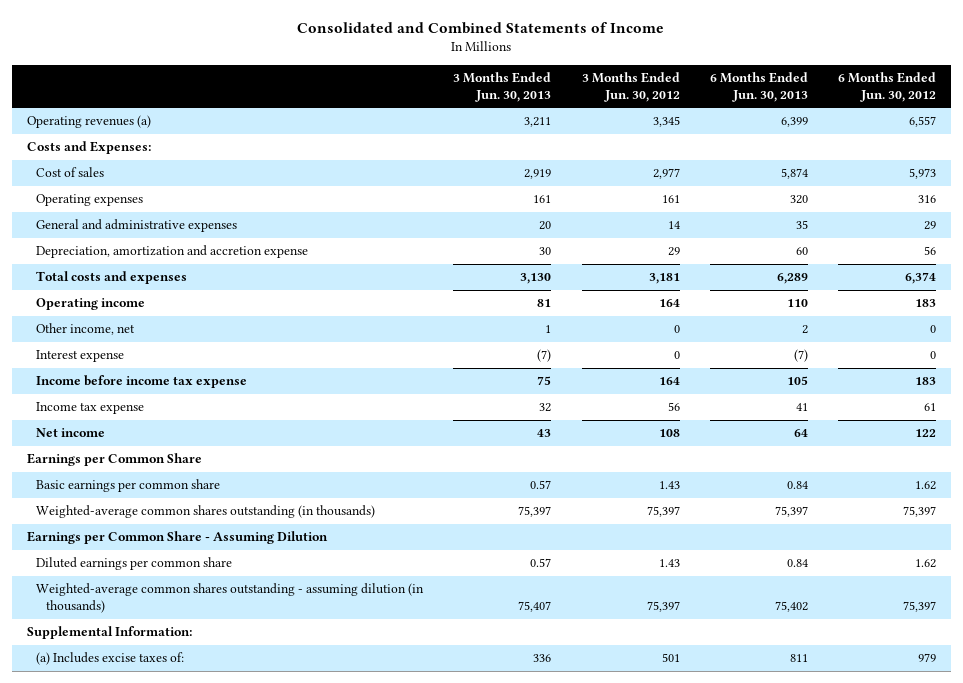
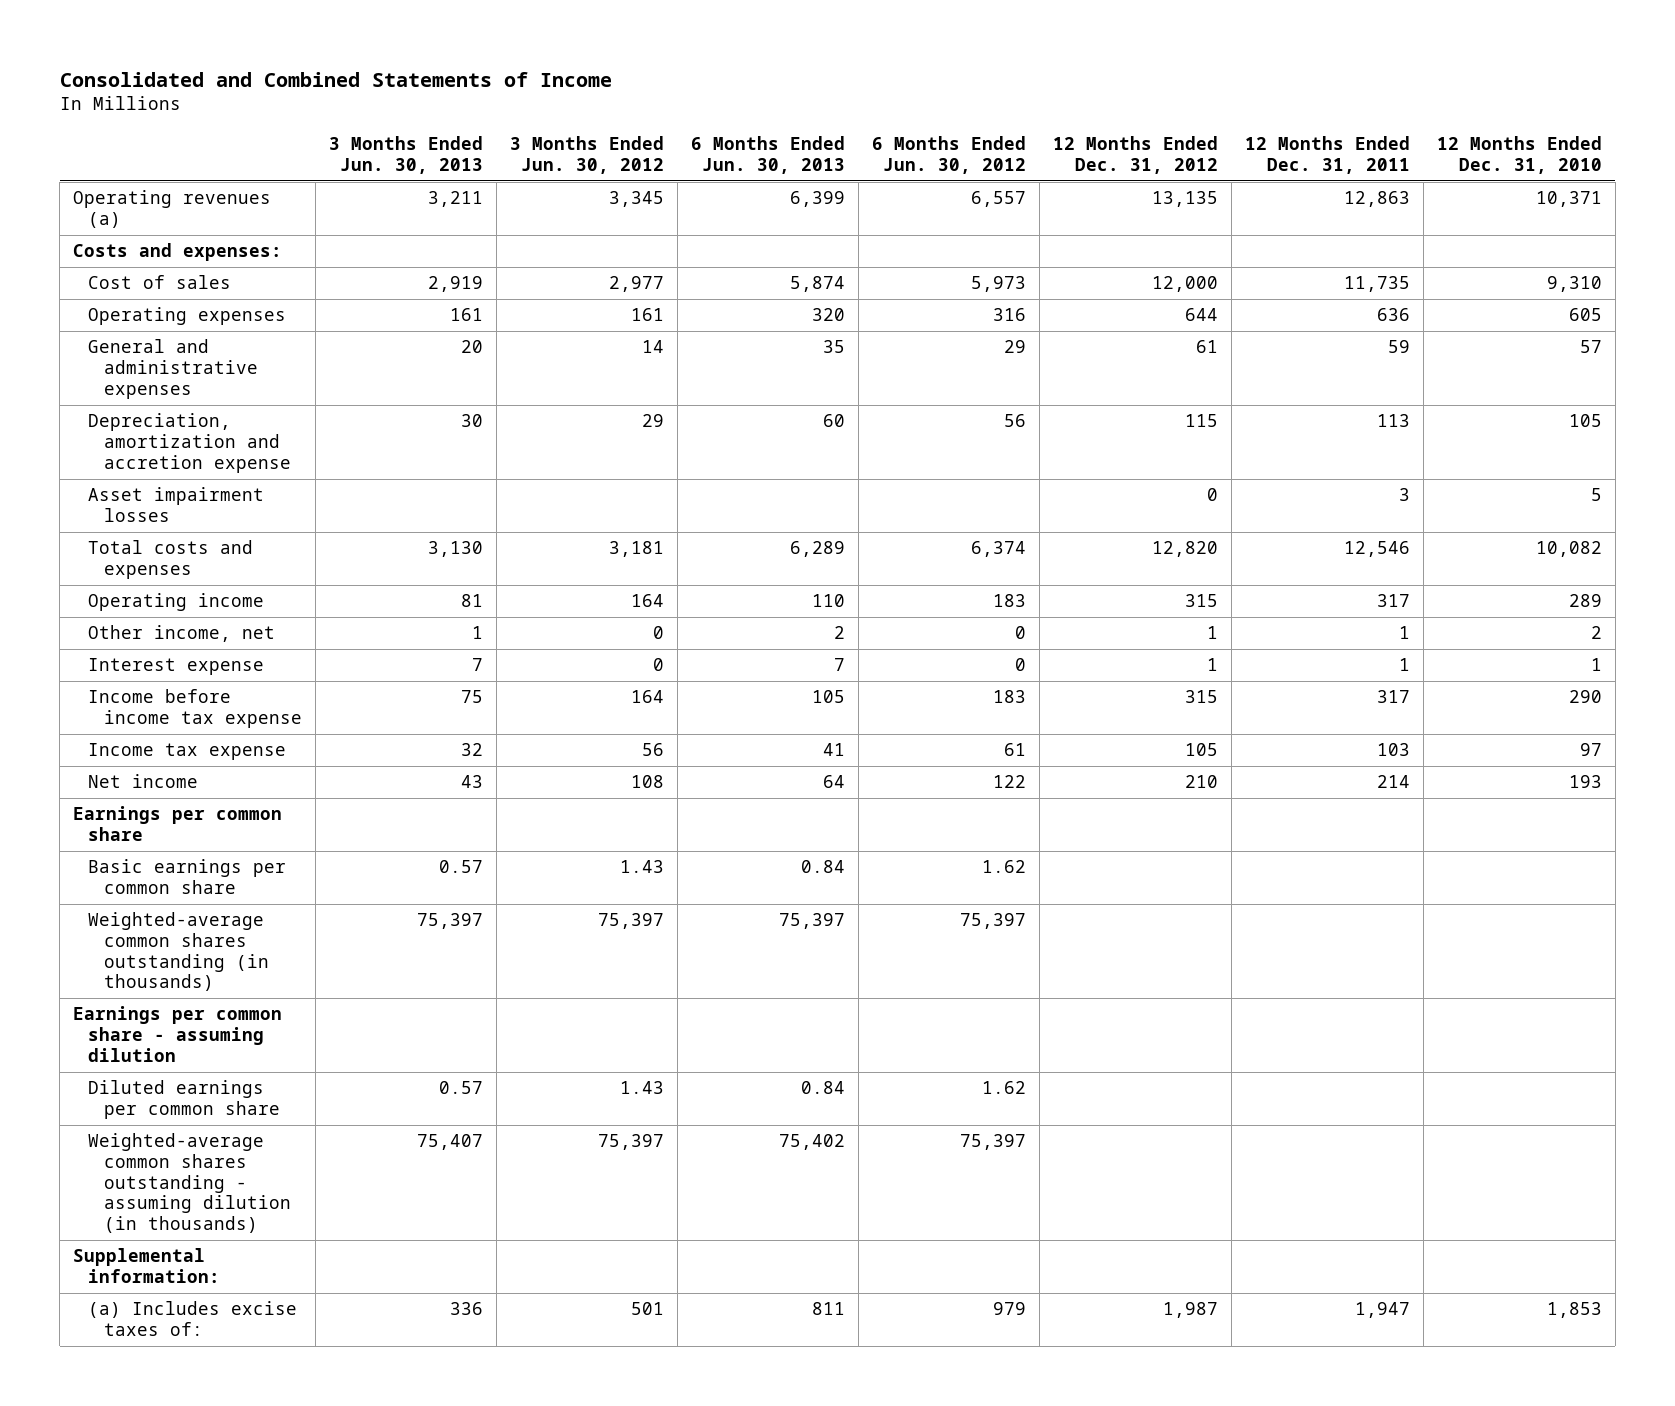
- | 3 Months Ended Jun. 30, 2013 | 3 Months Ended Jun. 30, 2012 | 6 Months Ended Jun. 30, 2013 | 6 Months Ended Jun. 30, 2012
+ | 3 Months Ended Jun. 30, 2013 | 3 Months Ended Jun. 30, 2012 | 6 Months Ended Jun. 30, 2013 | 6 Months Ended Jun. 30, 2012 | 12 Months Ended Dec. 31, 2012 | 12 Months Ended Dec. 31, 2011 | 12 Months Ended Dec. 31, 2010
- Costs and Expenses:
+ Costs and expenses:
+ Asset impairment losses | | | | | 0 | 3 | 5
- Interest expense | (7) | 0 | (7) | 0
+ Interest expense | 7 | 0 | 7 | 0 | 1 | 1 | 1
- Earnings per Common Share
+ Earnings per common share
- Earnings per Common Share - Assuming Dilution
+ Earnings per common share - assuming dilution
- Supplemental Information:
+ Supplemental information:

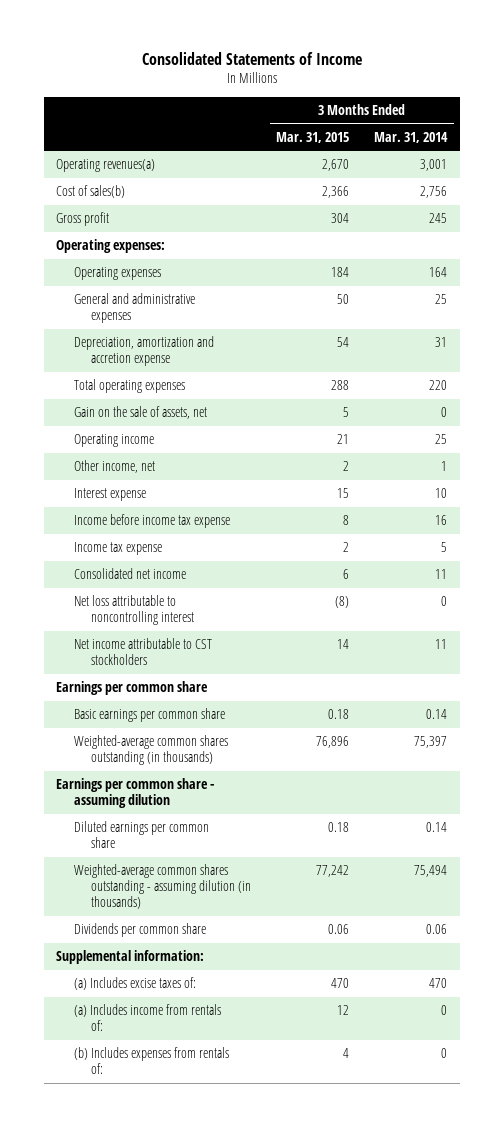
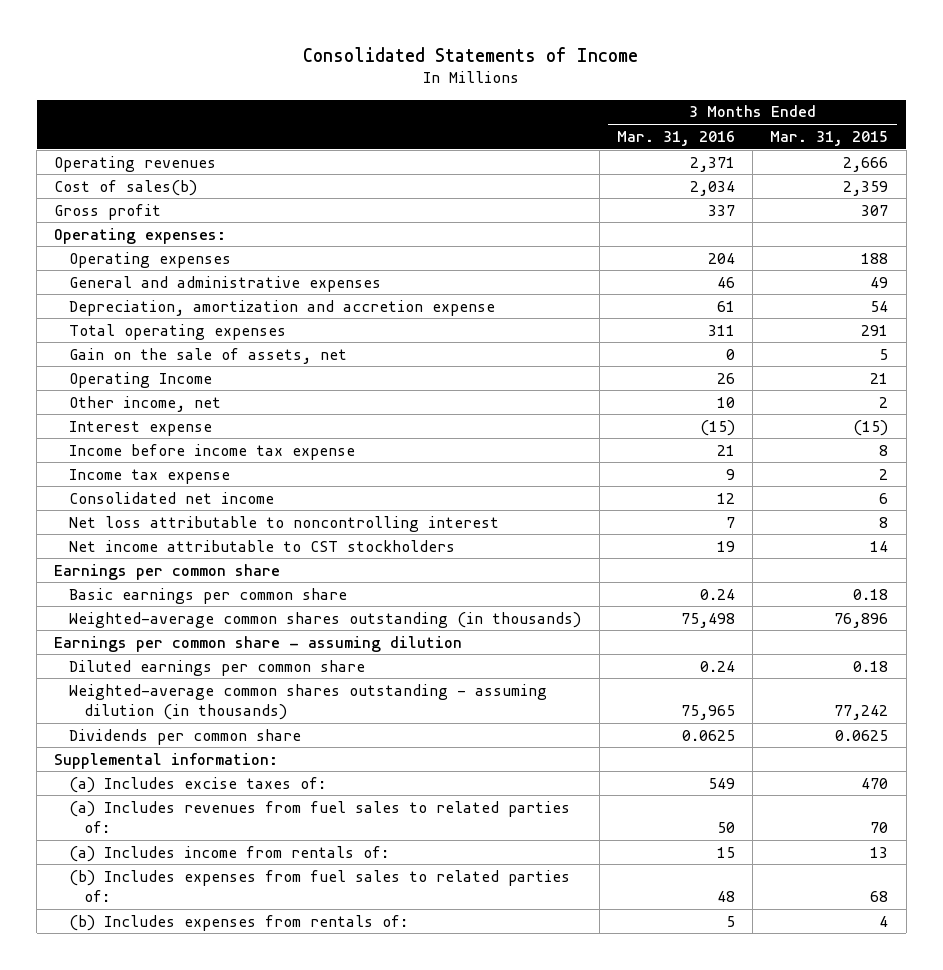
- | 3 Months Ended Mar. 31, 2015 | 3 Months Ended Mar. 31, 2014
+ | 3 Months Ended Mar. 31, 2016 | 3 Months Ended Mar. 31, 2015
- Operating revenues(a) | 2,670 | 3,001
- Cost of sales(b) | 2,366 | 2,756
- Gross profit | 304 | 245
+ Operating revenues | 2,371 | 2,666
+ Cost of sales(b) | 2,034 | 2,359
+ Gross profit | 337 | 307
- Operating expenses | 184 | 164
- General and administrative expenses | 50 | 25
+ Operating expenses | 204 | 188
+ General and administrative expenses | 46 | 49
- Total operating expenses | 288 | 220
+ Total operating expenses | 311 | 291
- Operating income | 21 | 25
+ Operating Income | 26 | 21
- Interest expense | 15 | 10
+ Interest expense | (15) | (15)
- Net loss attributable to noncontrolling interest | (8) | 0
+ Net loss attributable to noncontrolling interest | 7 | 8
- Dividends per common share | 0.06 | 0.06
+ Dividends per common share | 0.0625 | 0.0625
- (a) Includes income from rentals of: | 12 | 0
+ (a) Includes revenues from fuel sales to related parties of: | 50 | 70
+ (a) Includes income from rentals of: | 15 | 13
+ (b) Includes expenses from fuel sales to related parties of: | 48 | 68

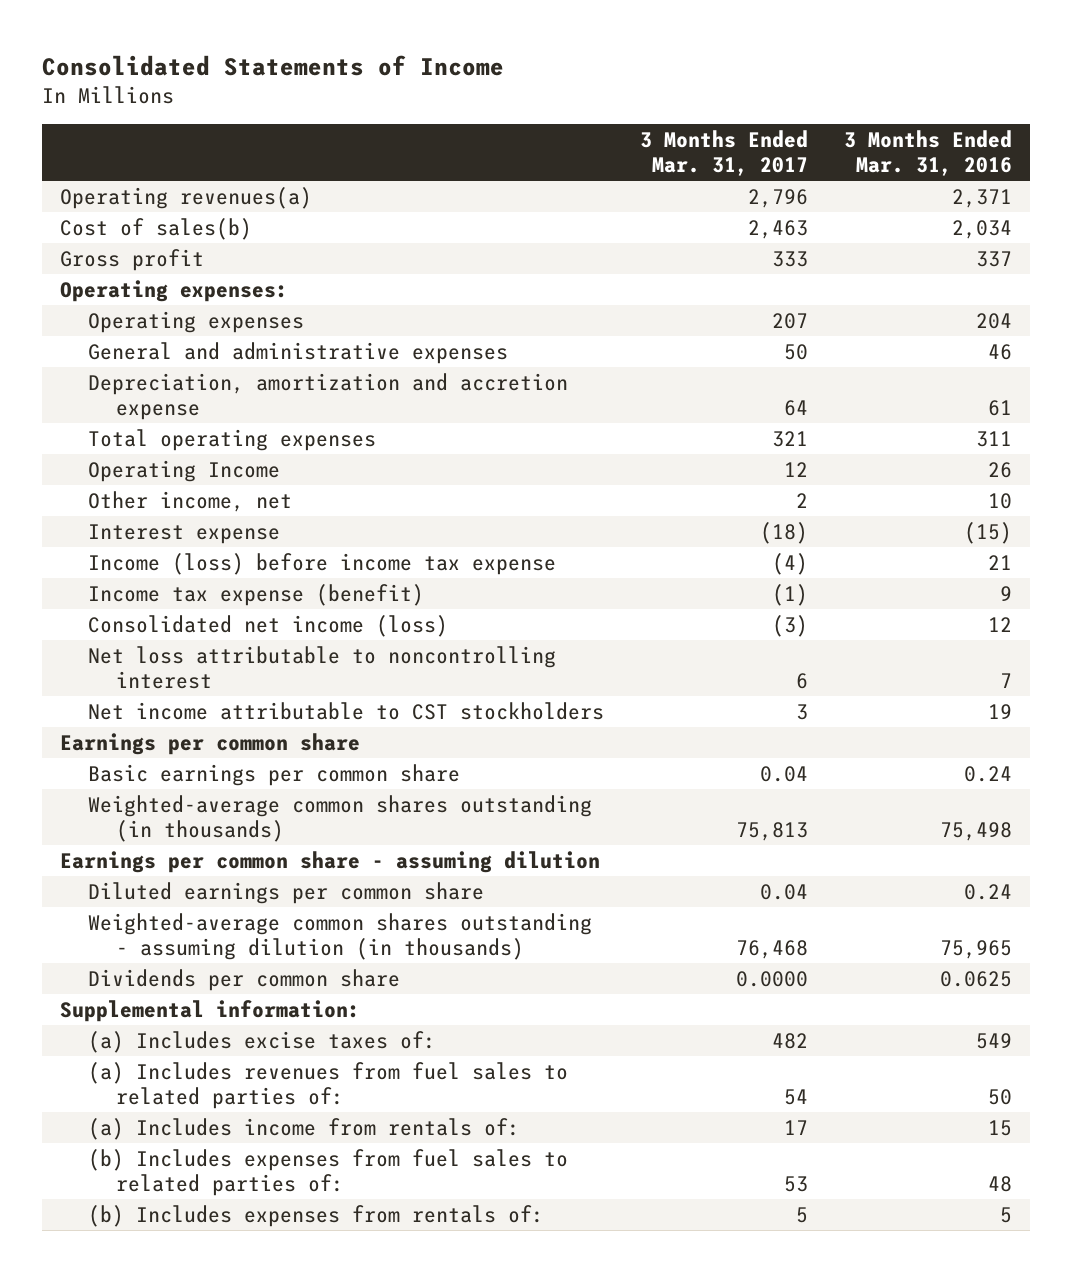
- | 3 Months Ended Mar. 31, 2016 | 3 Months Ended Mar. 31, 2015
+ | 3 Months Ended Mar. 31, 2017 | 3 Months Ended Mar. 31, 2016
- Operating revenues | 2,371 | 2,666
+ Operating revenues(a) | 2,796 | 2,371
- Gain on the sale of assets, net | 0 | 5
- Income before income tax expense | 21 | 8
- Income tax expense | 9 | 2
- Consolidated net income | 12 | 6
+ Income (loss) before income tax expense | (4) | 21
+ Income tax expense (benefit) | (1) | 9
+ Consolidated net income (loss) | (3) | 12

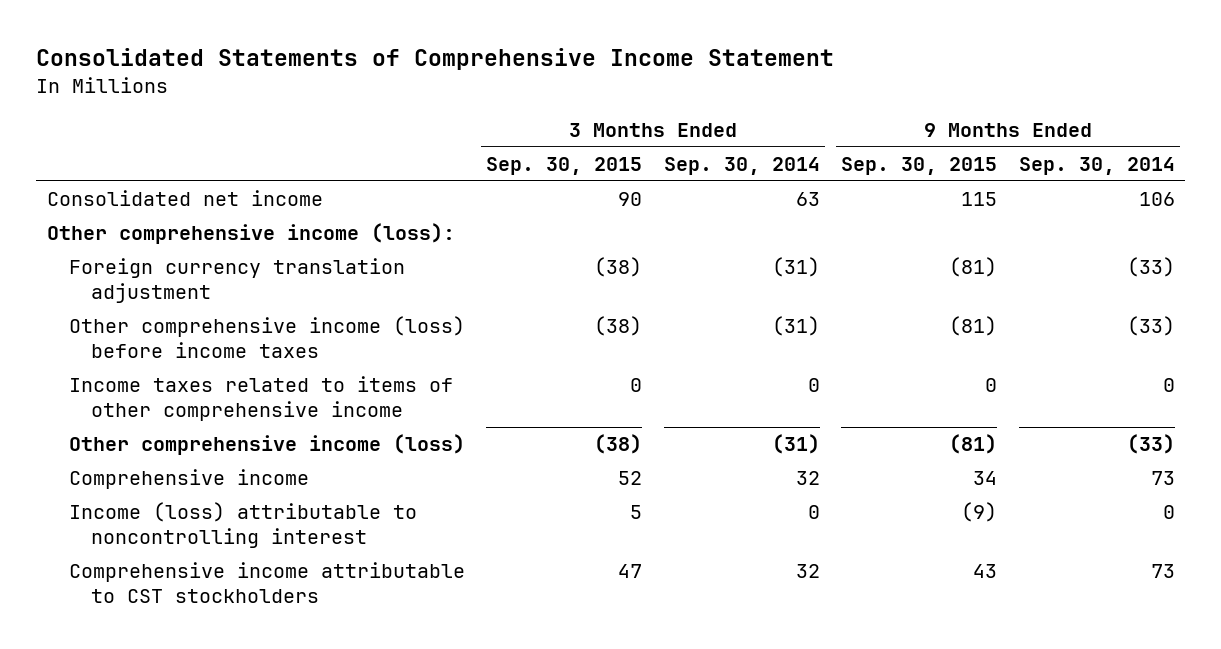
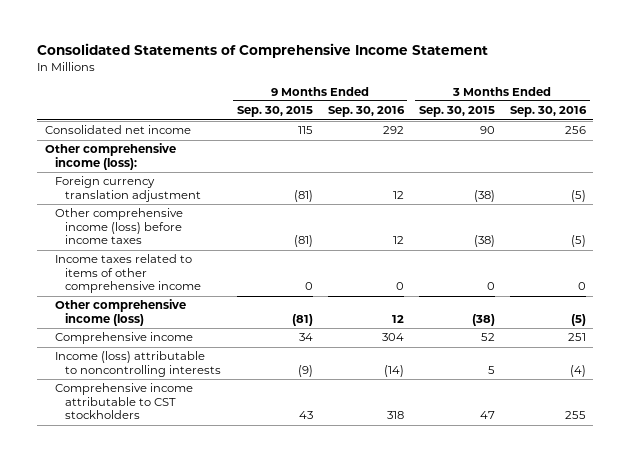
- | 3 Months Ended Sep. 30, 2015 | 3 Months Ended Sep. 30, 2014 | 9 Months Ended Sep. 30, 2015 | 9 Months Ended Sep. 30, 2014
+ | 9 Months Ended Sep. 30, 2015 | 9 Months Ended Sep. 30, 2016 | 3 Months Ended Sep. 30, 2015 | 3 Months Ended Sep. 30, 2016
- Income (loss) attributable to noncontrolling interest | 5 | 0 | (9) | 0
+ Income (loss) attributable to noncontrolling interests | (9) | (14) | 5 | (4)

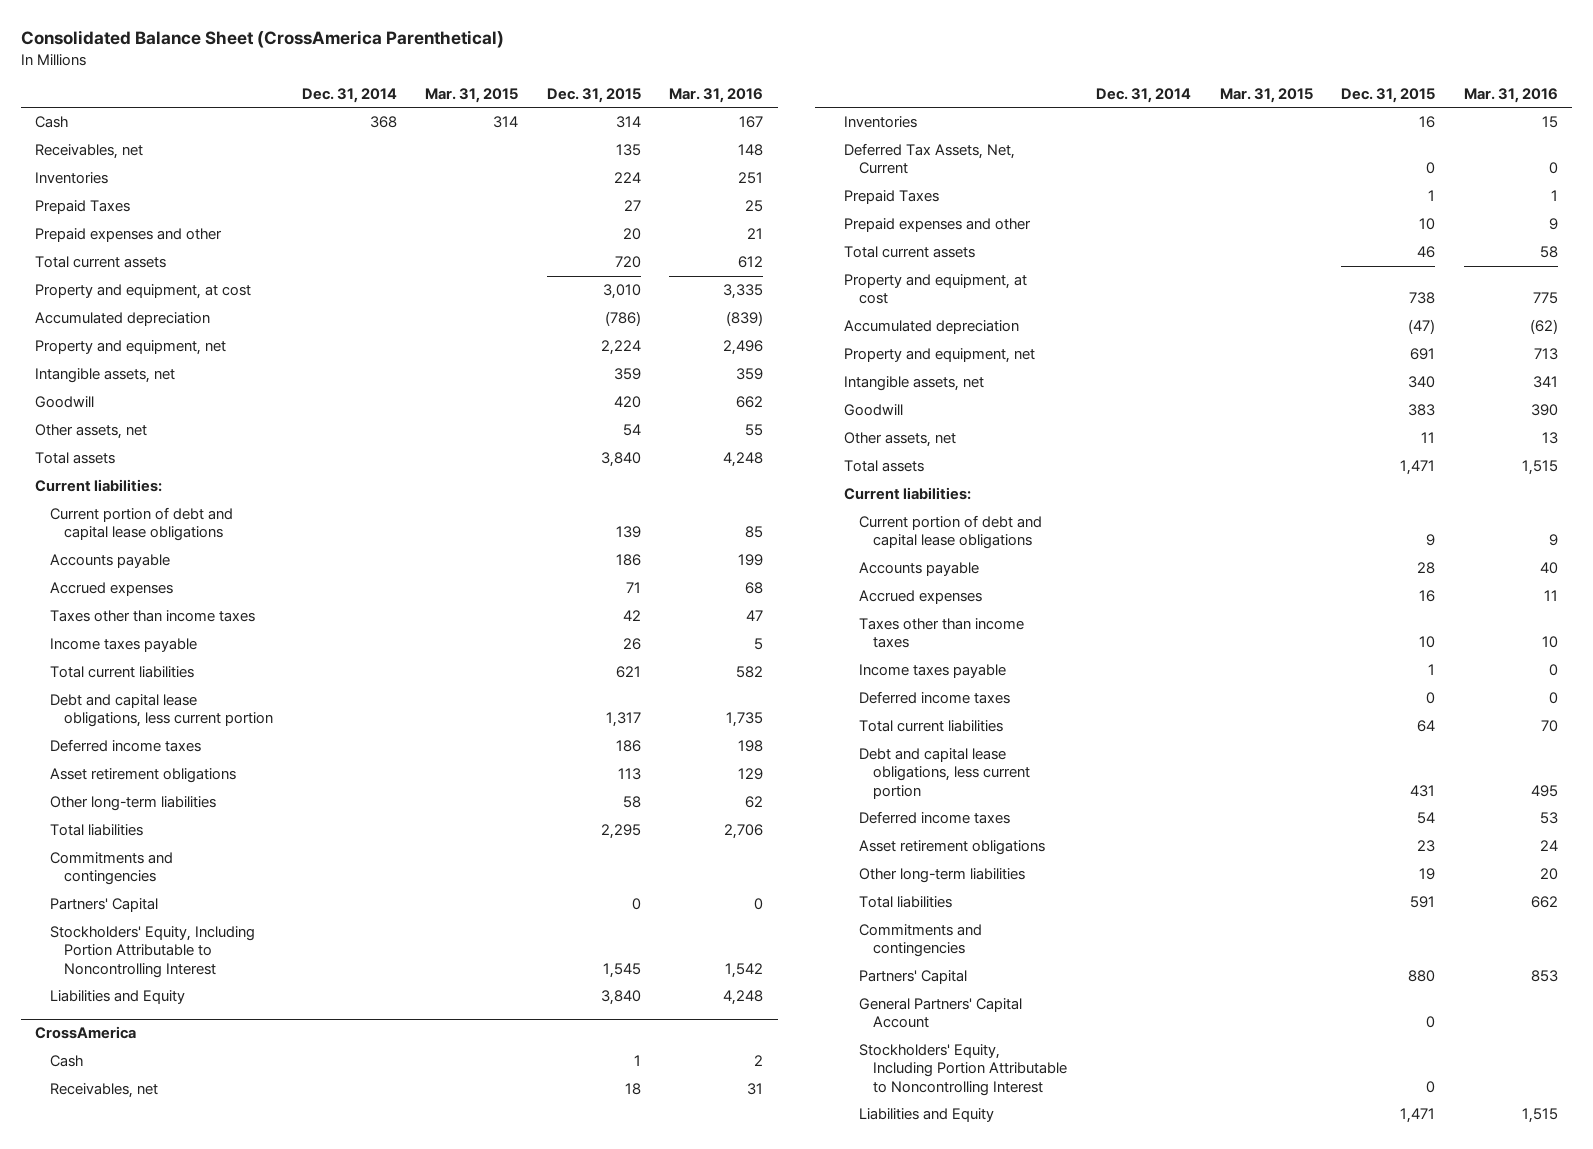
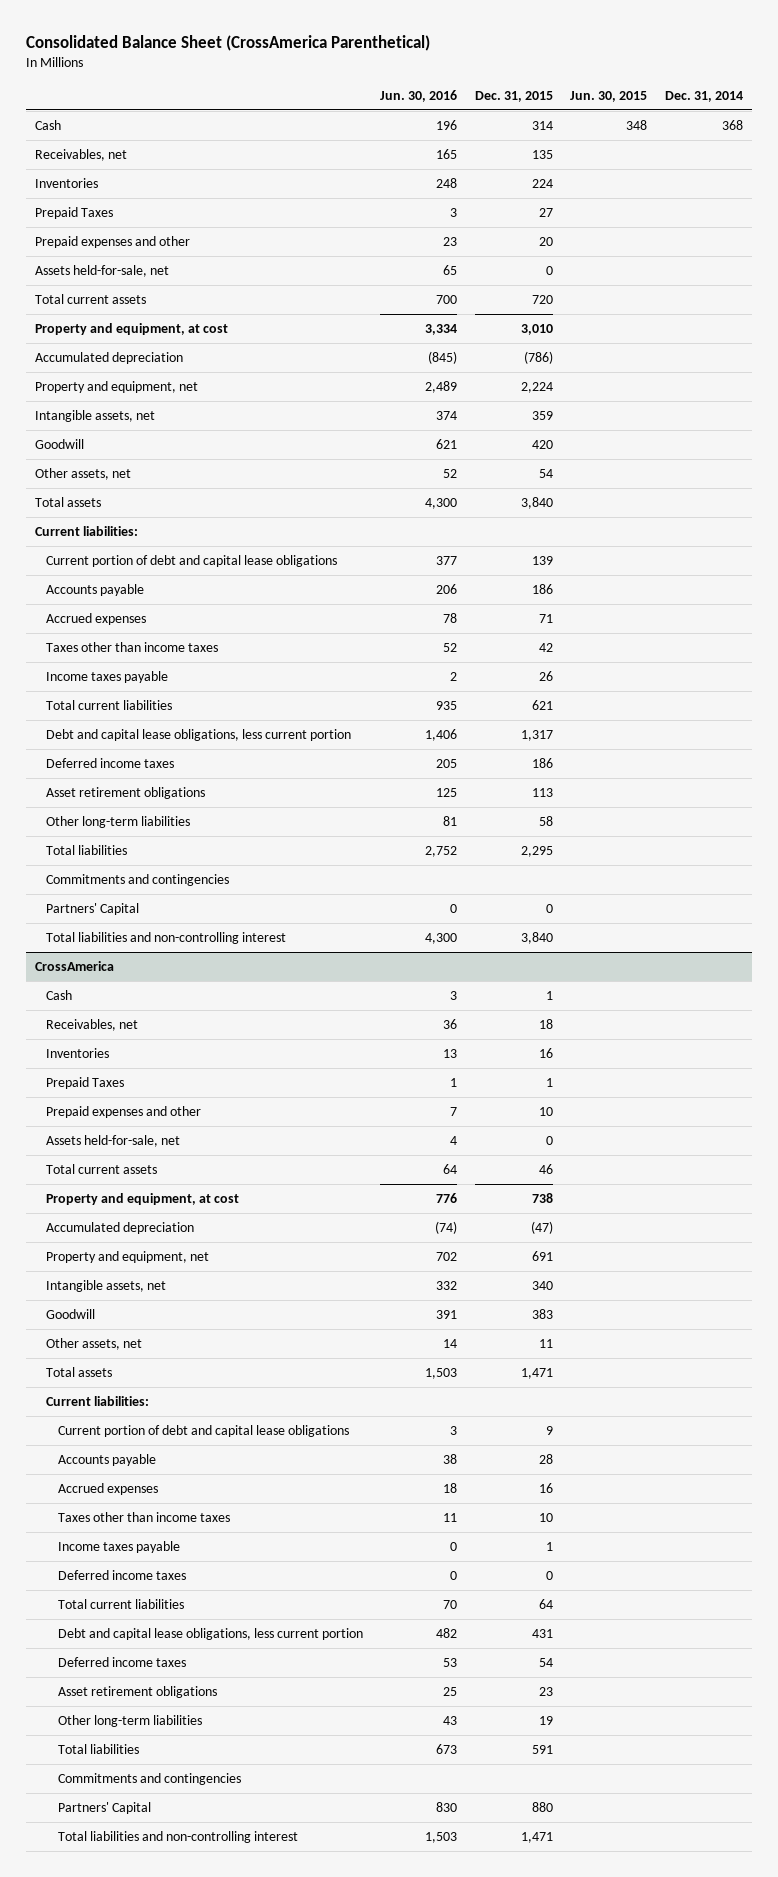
- | Dec. 31, 2014 | Mar. 31, 2015 | Dec. 31, 2015 | Mar. 31, 2016
+ | Jun. 30, 2016 | Dec. 31, 2015 | Jun. 30, 2015 | Dec. 31, 2014
+ Assets held-for-sale, net | 65 | 0 | |
- Stockholders' Equity, Including Portion Attributable to Noncontrolling Interest | | | 1,545 | 1,542
- Liabilities and Equity | | | 3,840 | 4,248
+ Total liabilities and non-controlling interest | 4,300 | 3,840 | |
@ CrossAmerica
- Deferred Tax Assets, Net, Current | | | 0 | 0
+ Assets held-for-sale, net | 4 | 0 | |
- General Partners' Capital Account | | | 0 |
- Stockholders' Equity, Including Portion Attributable to Noncontrolling Interest | | | 0 |
- Liabilities and Equity | | | 1,471 | 1,515
+ Total liabilities and non-controlling interest | 1,503 | 1,471 | |

